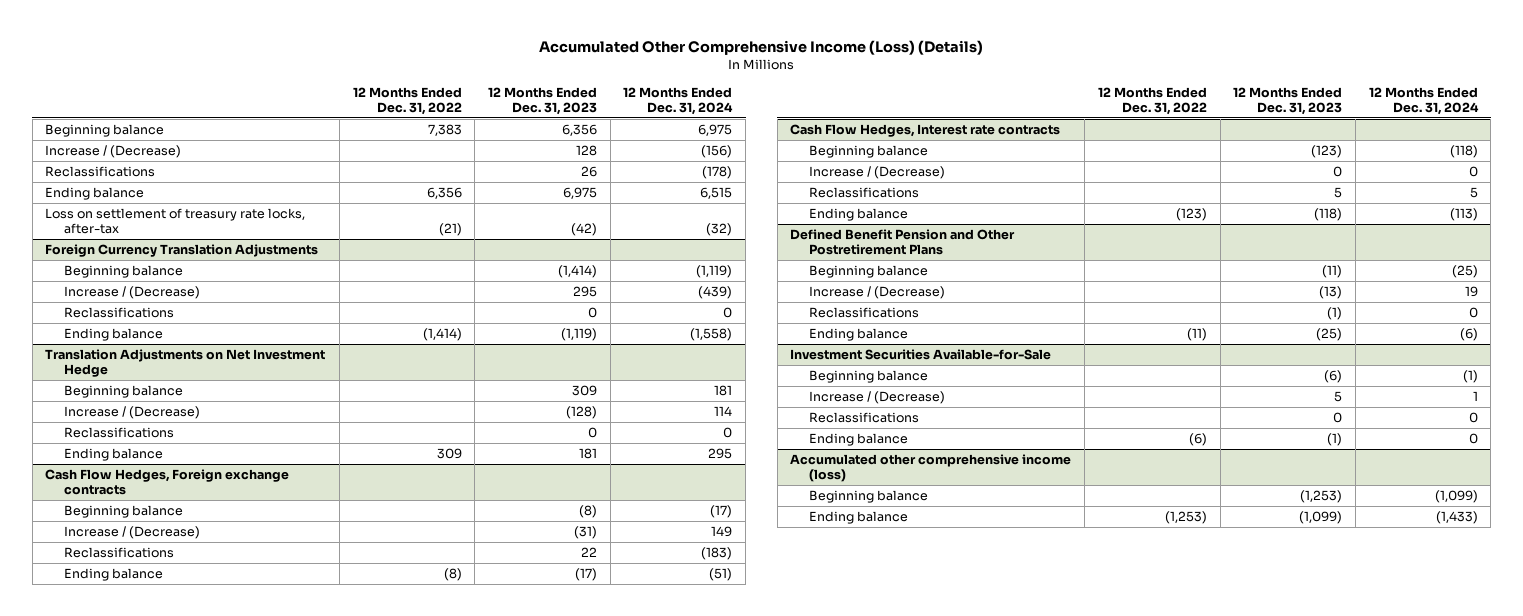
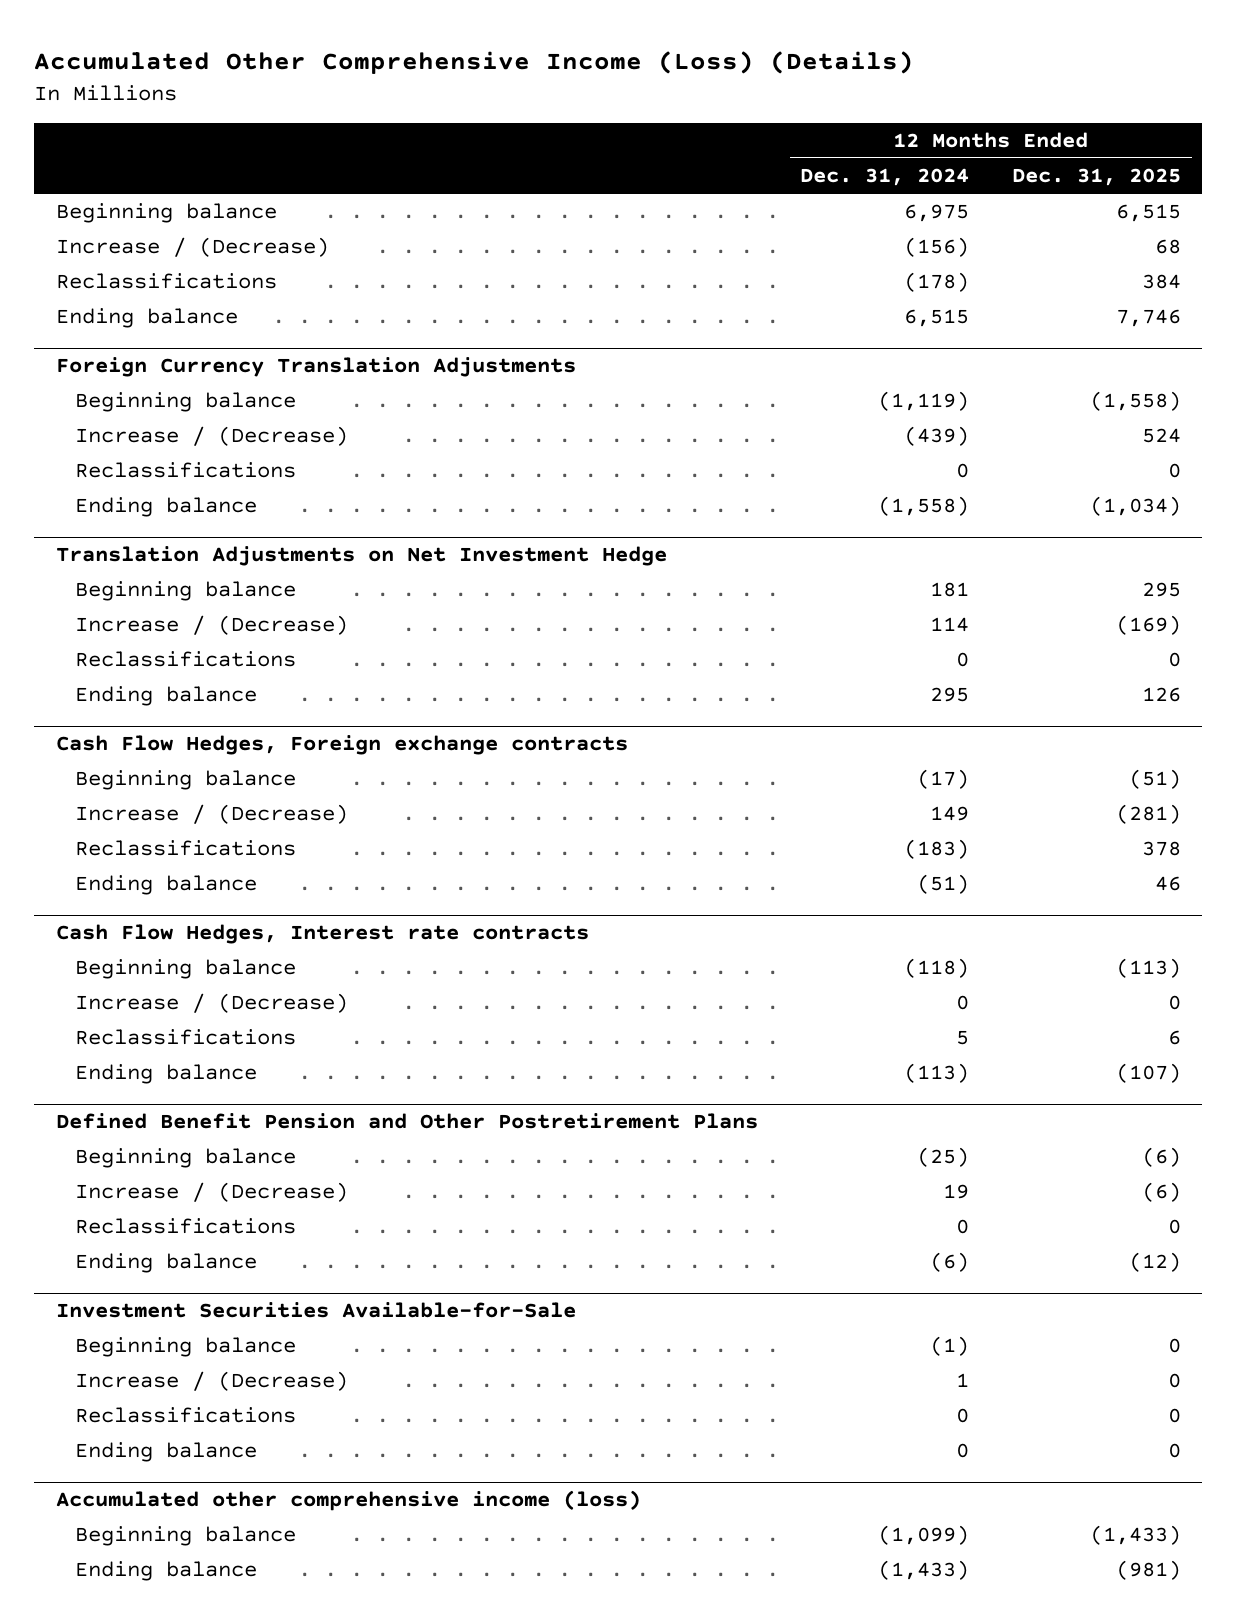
- | 12 Months Ended Dec. 31, 2022 | 12 Months Ended Dec. 31, 2023 | 12 Months Ended Dec. 31, 2024
+ | 12 Months Ended Dec. 31, 2024 | 12 Months Ended Dec. 31, 2025
- Loss on settlement of treasury rate locks, after-tax | (21) | (42) | (32)

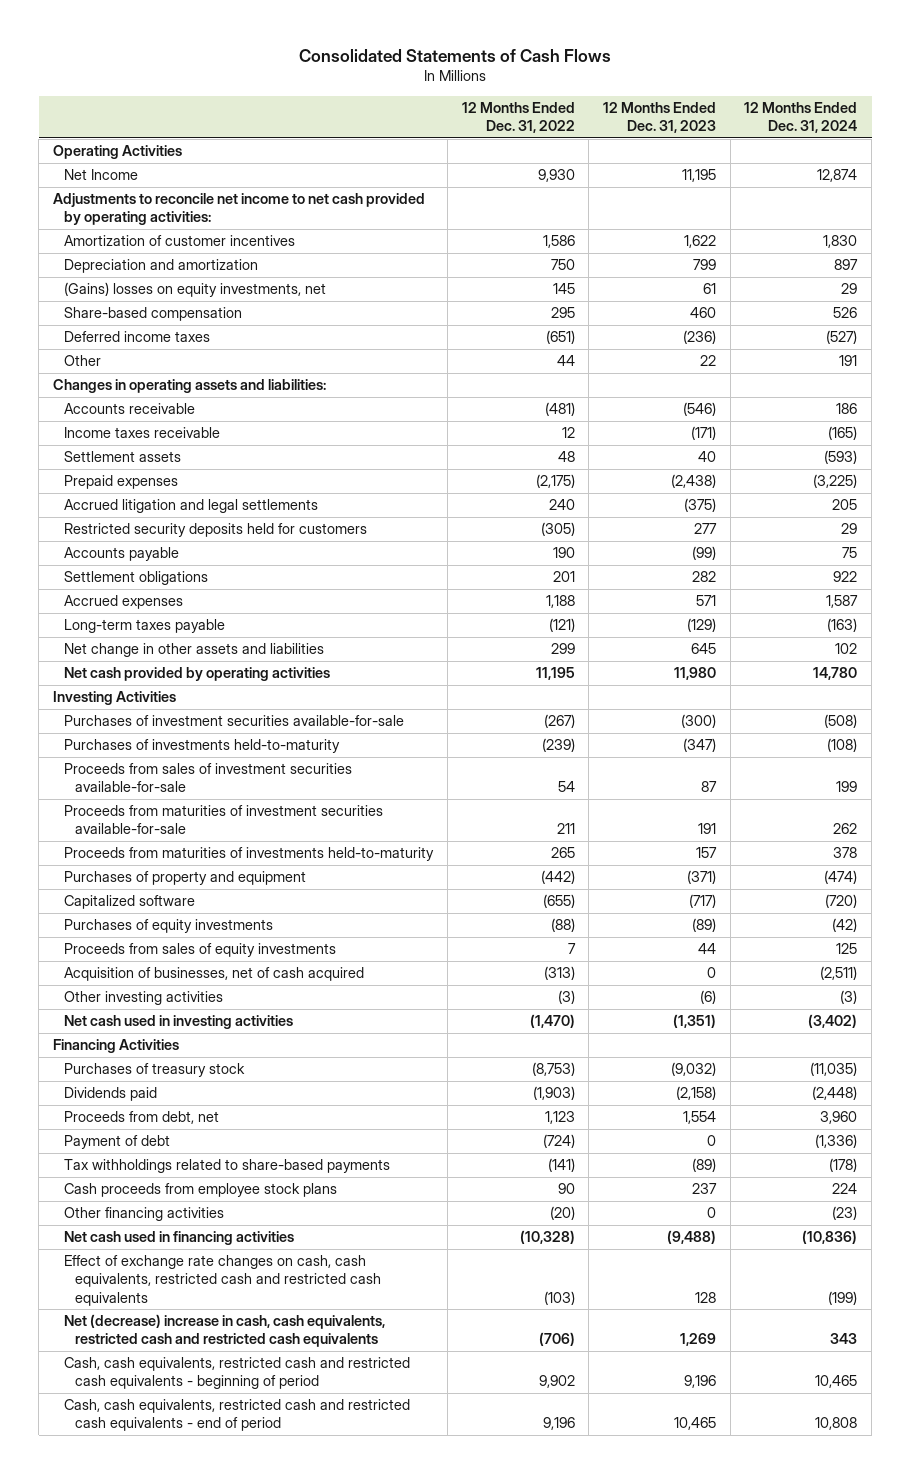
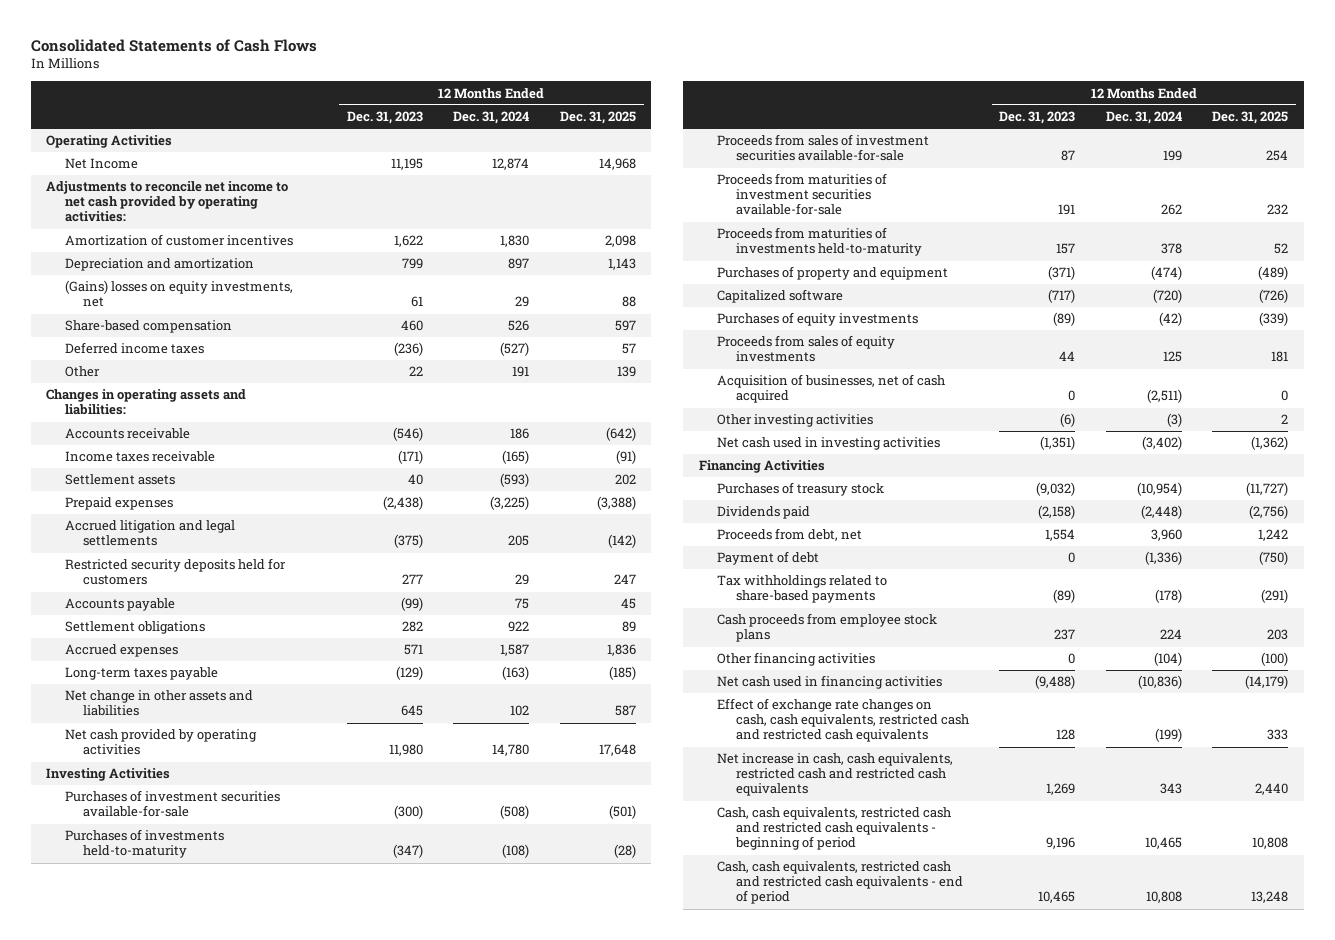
- | 12 Months Ended Dec. 31, 2022 | 12 Months Ended Dec. 31, 2023 | 12 Months Ended Dec. 31, 2024
+ | 12 Months Ended Dec. 31, 2023 | 12 Months Ended Dec. 31, 2024 | 12 Months Ended Dec. 31, 2025
- Purchases of treasury stock | (8,753) | (9,032) | (11,035)
+ Purchases of treasury stock | (9,032) | (10,954) | (11,727)
- Other financing activities | (20) | 0 | (23)
+ Other financing activities | 0 | (104) | (100)
- Net (decrease) increase in cash, cash equivalents, restricted cash and restricted cash equivalents | (706) | 1,269 | 343
+ Net increase in cash, cash equivalents, restricted cash and restricted cash equivalents | 1,269 | 343 | 2,440

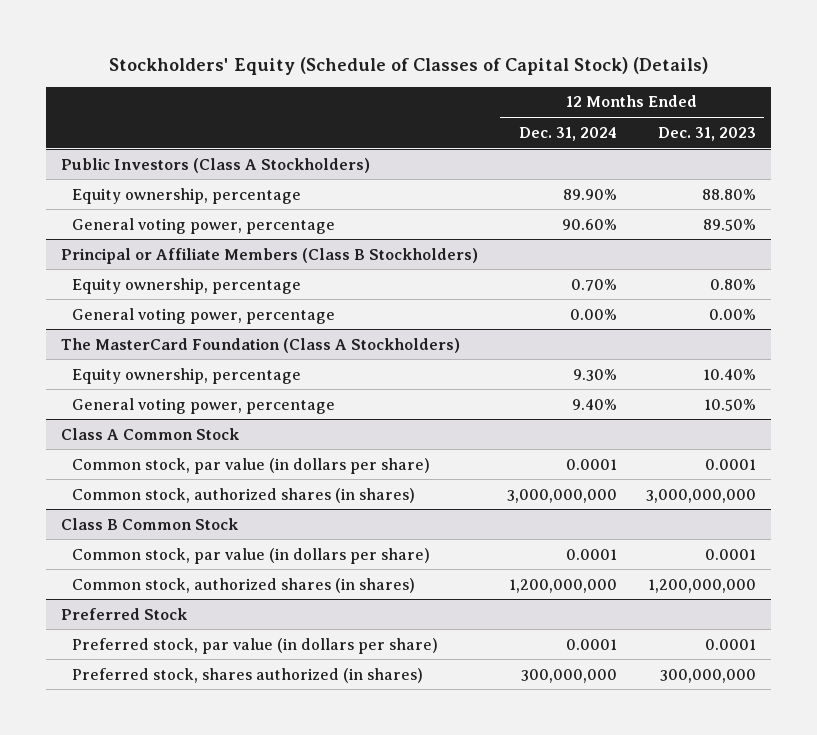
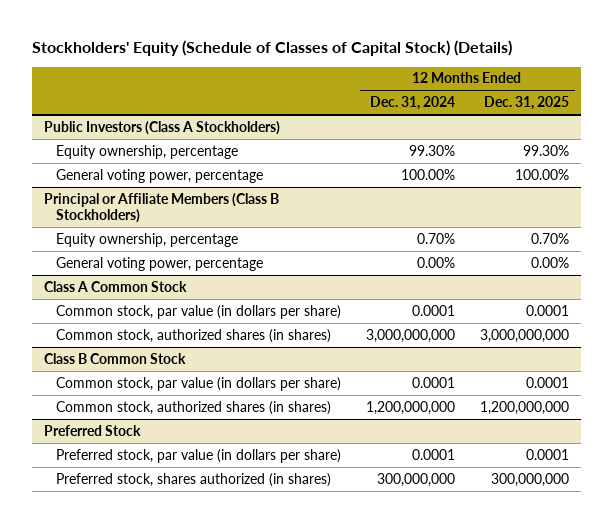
- | 12 Months Ended Dec. 31, 2024 | 12 Months Ended Dec. 31, 2023
+ | 12 Months Ended Dec. 31, 2024 | 12 Months Ended Dec. 31, 2025
@ Public Investors (Class A Stockholders)
- Equity ownership, percentage | 89.90% | 88.80%
- General voting power, percentage | 90.60% | 89.50%
+ Equity ownership, percentage | 99.30% | 99.30%
+ General voting power, percentage | 100.00% | 100.00%
- The MasterCard Foundation (Class A Stockholders)
- Equity ownership, percentage | 9.30% | 10.40%
- General voting power, percentage | 9.40% | 10.50%

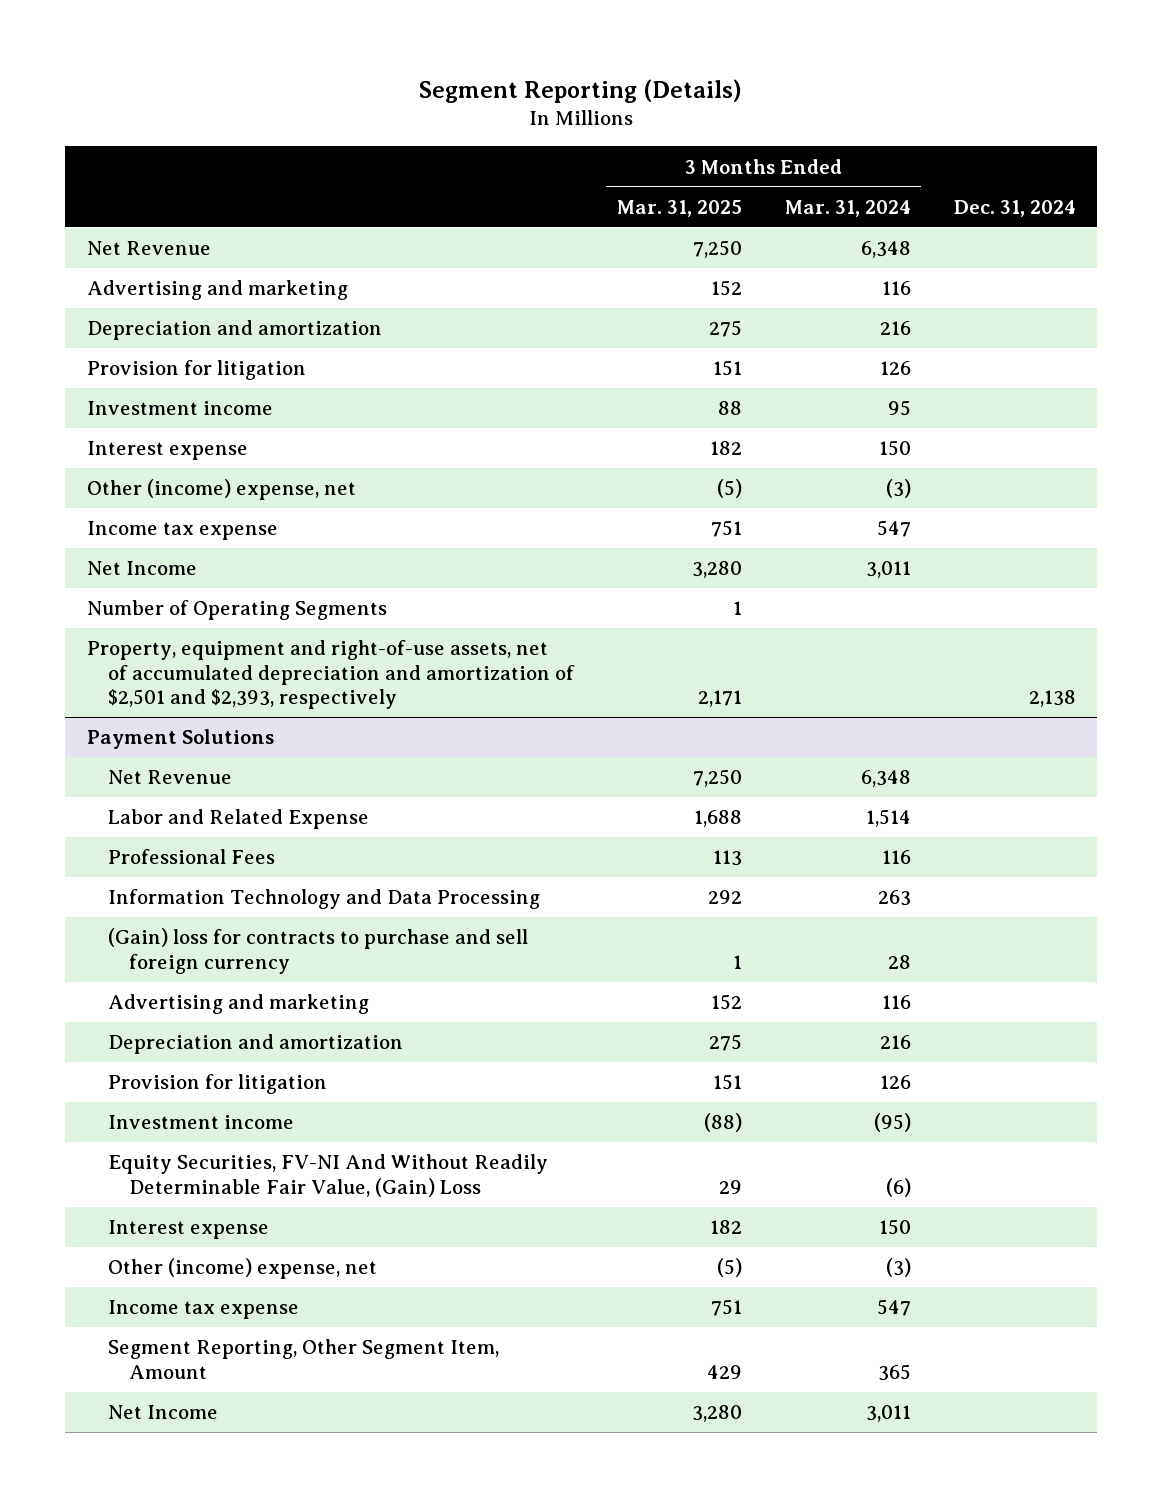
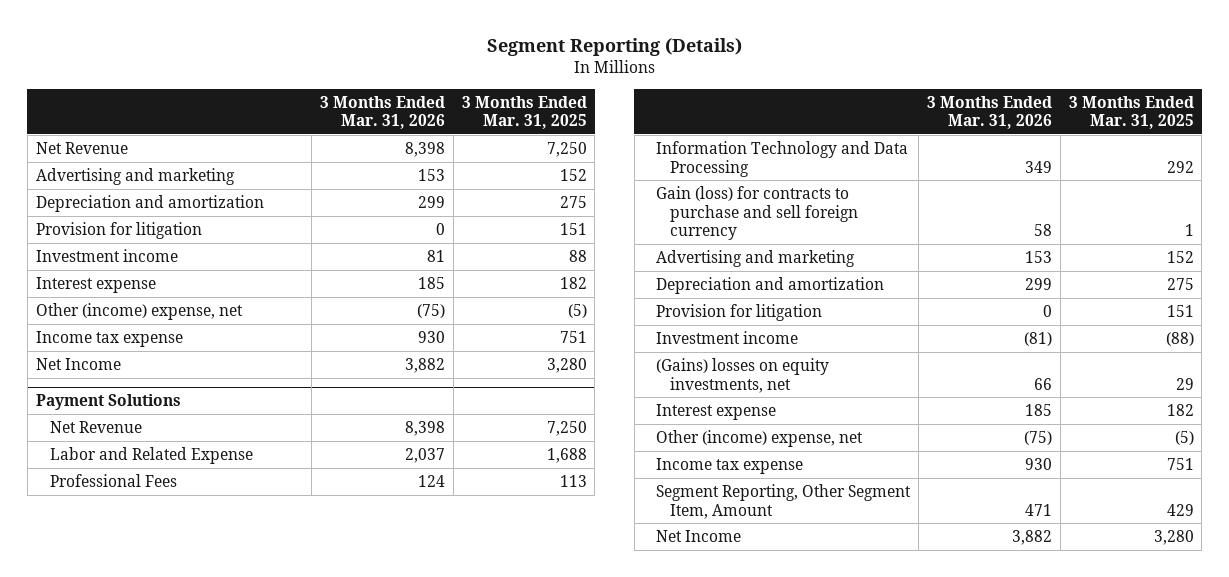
- | 3 Months Ended Mar. 31, 2025 | 3 Months Ended Mar. 31, 2024 | Dec. 31, 2024
+ | 3 Months Ended Mar. 31, 2026 | 3 Months Ended Mar. 31, 2025
- Number of Operating Segments | 1 | |
- Property, equipment and right-of-use assets, net of accumulated depreciation and amortization of $2,501 and $2,393, respectively | 2,171 | | 2,138
@ Payment Solutions
- (Gain) loss for contracts to purchase and sell foreign currency | 1 | 28 |
+ Gain (loss) for contracts to purchase and sell foreign currency | 58 | 1
- Equity Securities, FV-NI And Without Readily Determinable Fair Value, (Gain) Loss | 29 | (6) |
+ (Gains) losses on equity investments, net | 66 | 29

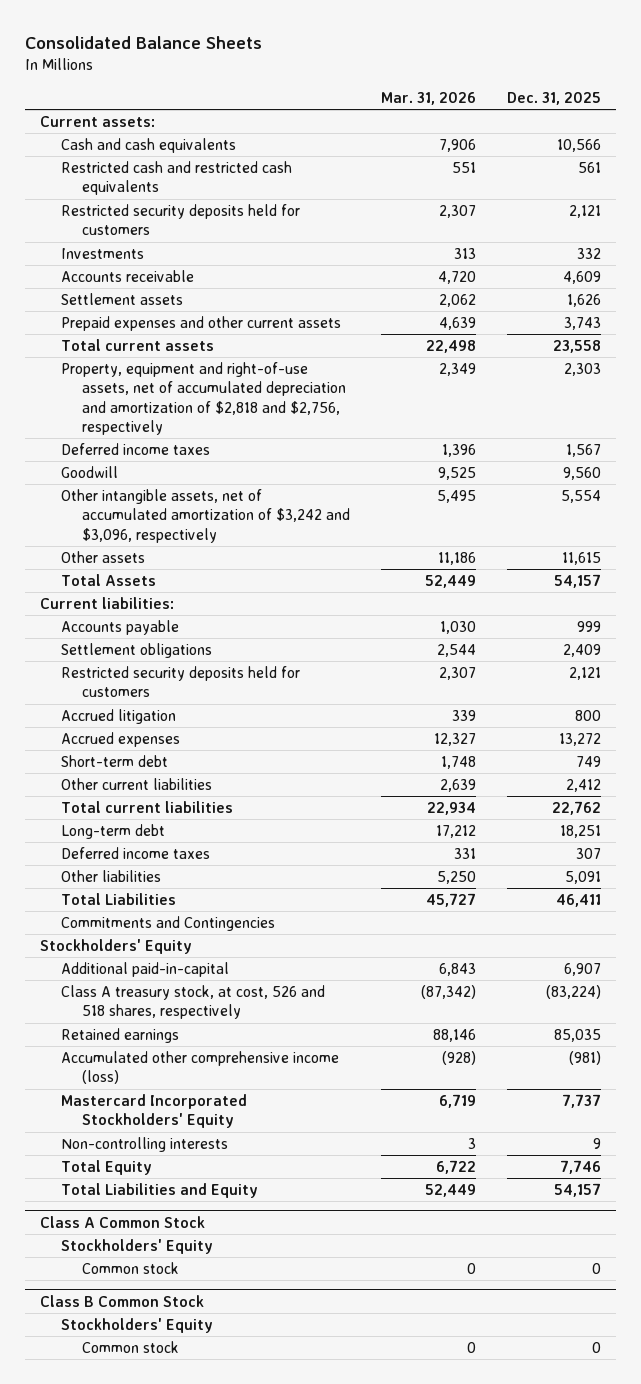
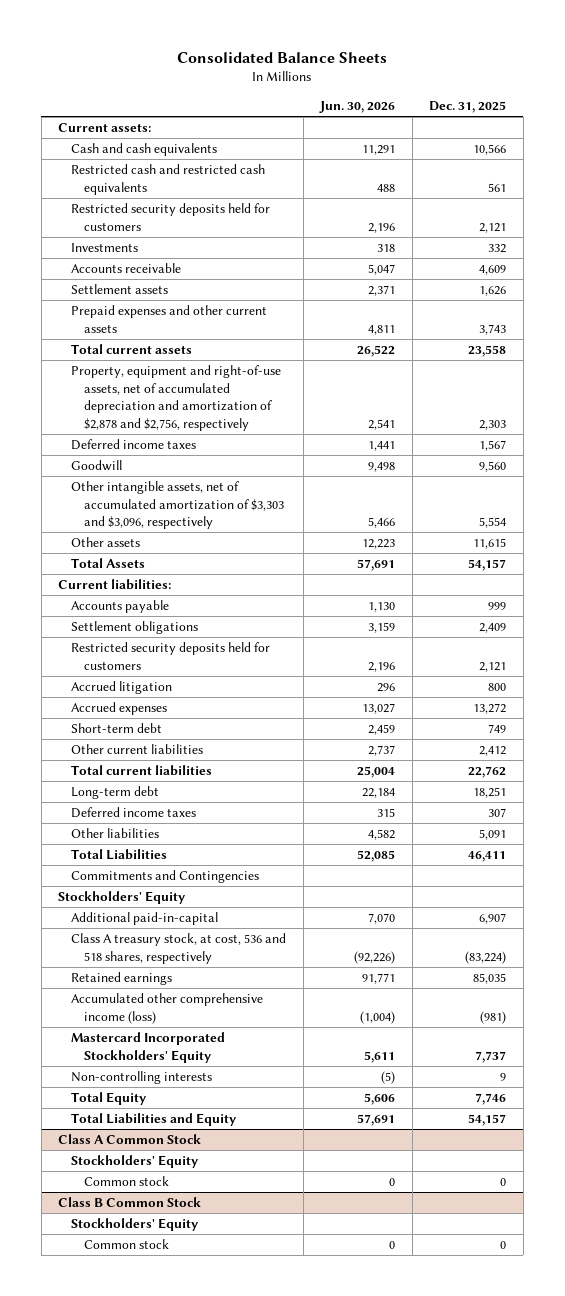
- | Mar. 31, 2026 | Dec. 31, 2025
+ | Jun. 30, 2026 | Dec. 31, 2025
- Property, equipment and right-of-use assets, net of accumulated depreciation and amortization of $2,818 and $2,756, respectively | 2,349 | 2,303
+ Property, equipment and right-of-use assets, net of accumulated depreciation and amortization of $2,878 and $2,756, respectively | 2,541 | 2,303
- Other intangible assets, net of accumulated amortization of $3,242 and $3,096, respectively | 5,495 | 5,554
+ Other intangible assets, net of accumulated amortization of $3,303 and $3,096, respectively | 5,466 | 5,554
- Class A treasury stock, at cost, 526 and 518 shares, respectively | (87,342) | (83,224)
+ Class A treasury stock, at cost, 536 and 518 shares, respectively | (92,226) | (83,224)

